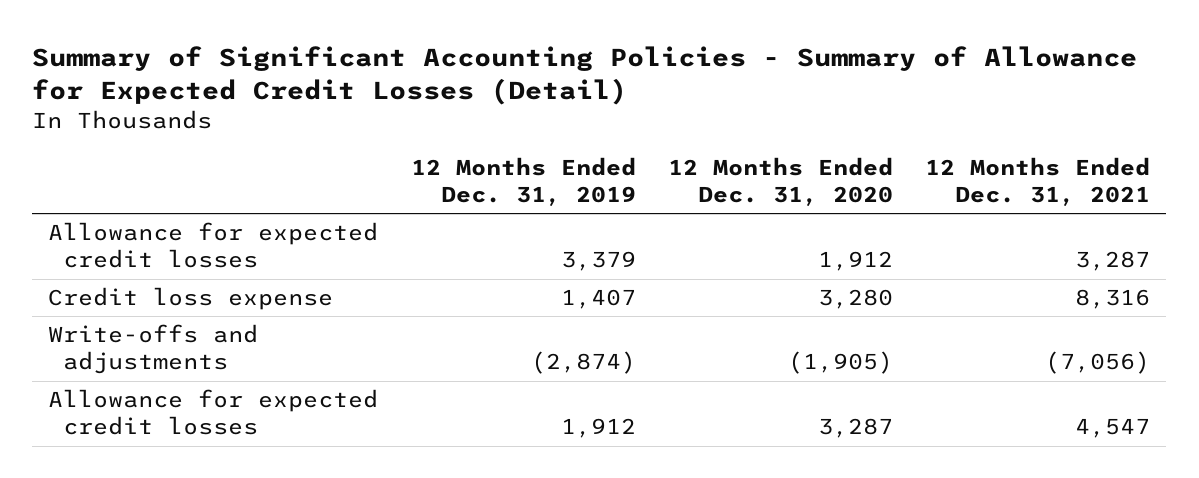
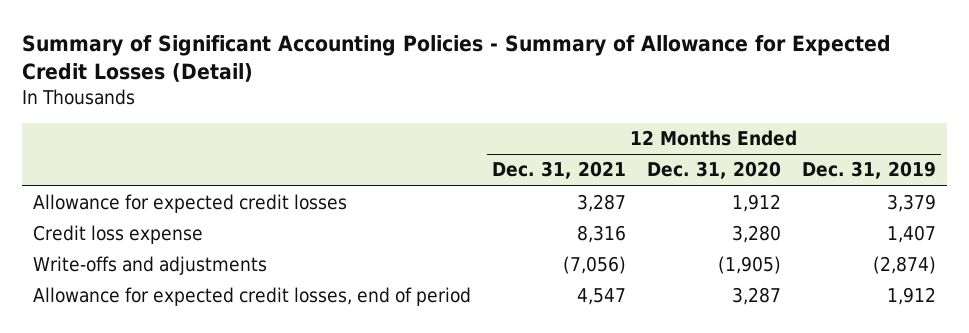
- | 12 Months Ended Dec. 31, 2019 | 12 Months Ended Dec. 31, 2020 | 12 Months Ended Dec. 31, 2021
+ | 12 Months Ended Dec. 31, 2021 | 12 Months Ended Dec. 31, 2020 | 12 Months Ended Dec. 31, 2019
- Allowance for expected credit losses | 1,912 | 3,287 | 4,547
+ Allowance for expected credit losses, end of period | 4,547 | 3,287 | 1,912

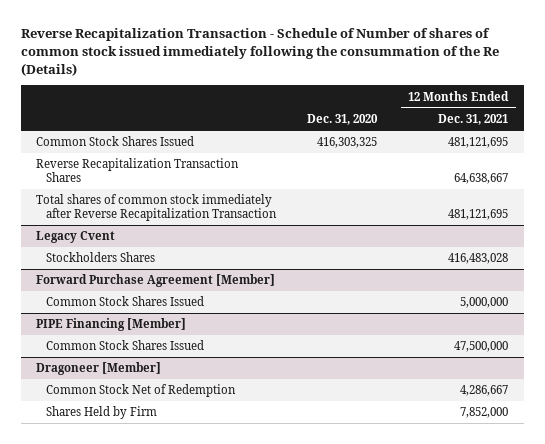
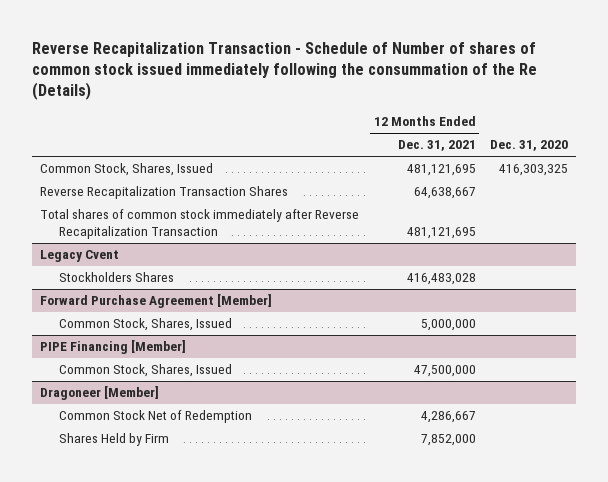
- | Dec. 31, 2020 | 12 Months Ended Dec. 31, 2021
+ | 12 Months Ended Dec. 31, 2021 | Dec. 31, 2020
- Common Stock Shares Issued | 416,303,325 | 481,121,695
+ Common Stock, Shares, Issued | 481,121,695 | 416,303,325
@ Forward Purchase Agreement [Member]
- Common Stock Shares Issued | | 5,000,000
+ Common Stock, Shares, Issued | 5,000,000 |
@ PIPE Financing [Member]
- Common Stock Shares Issued | | 47,500,000
+ Common Stock, Shares, Issued | 47,500,000 |

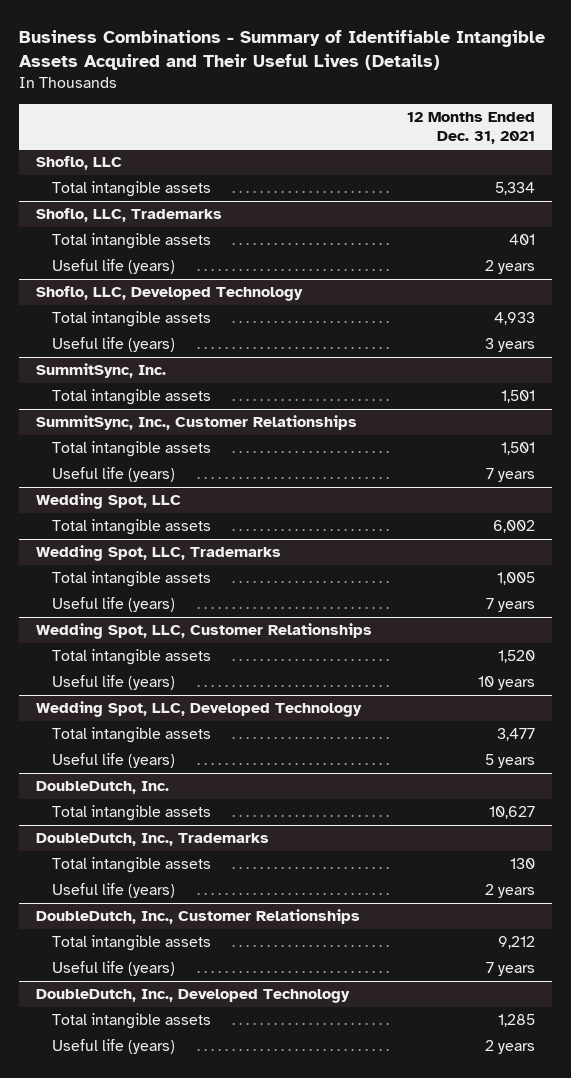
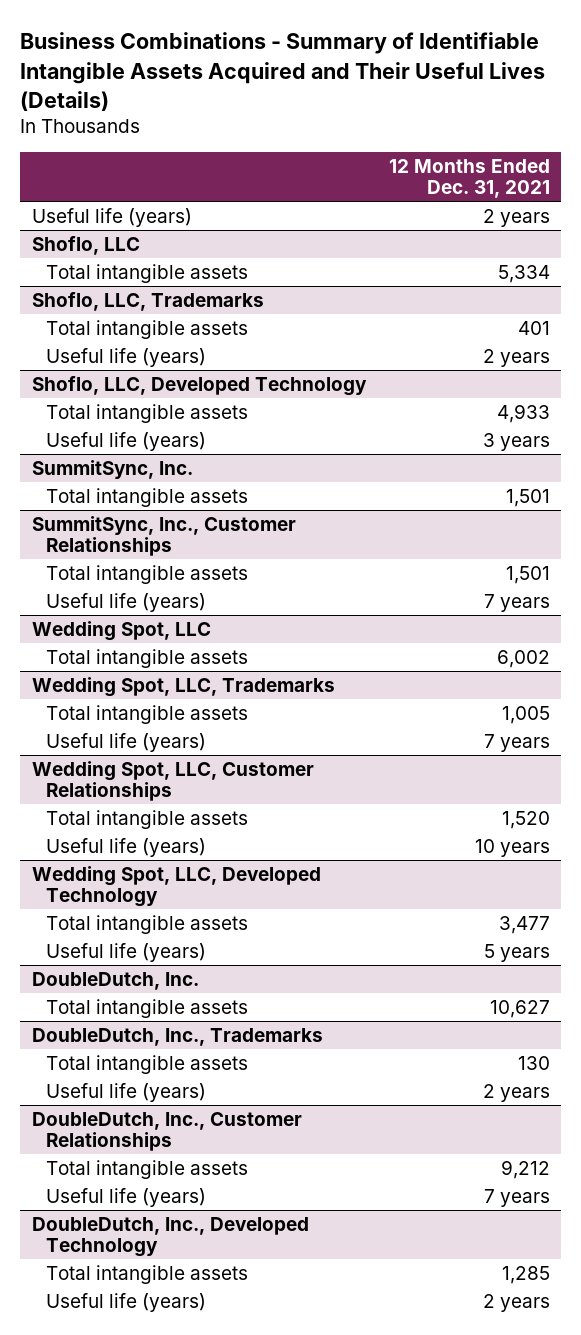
+ Useful life (years) | 2 years

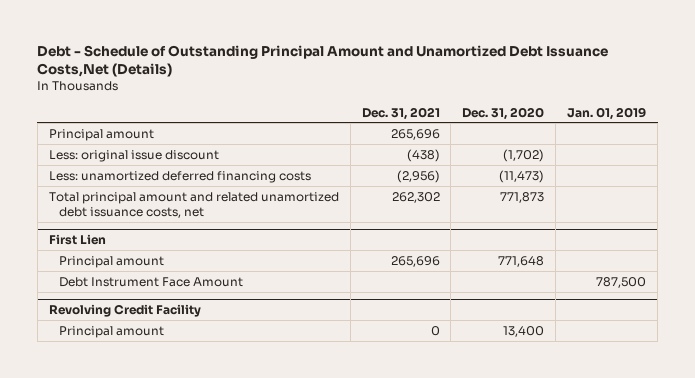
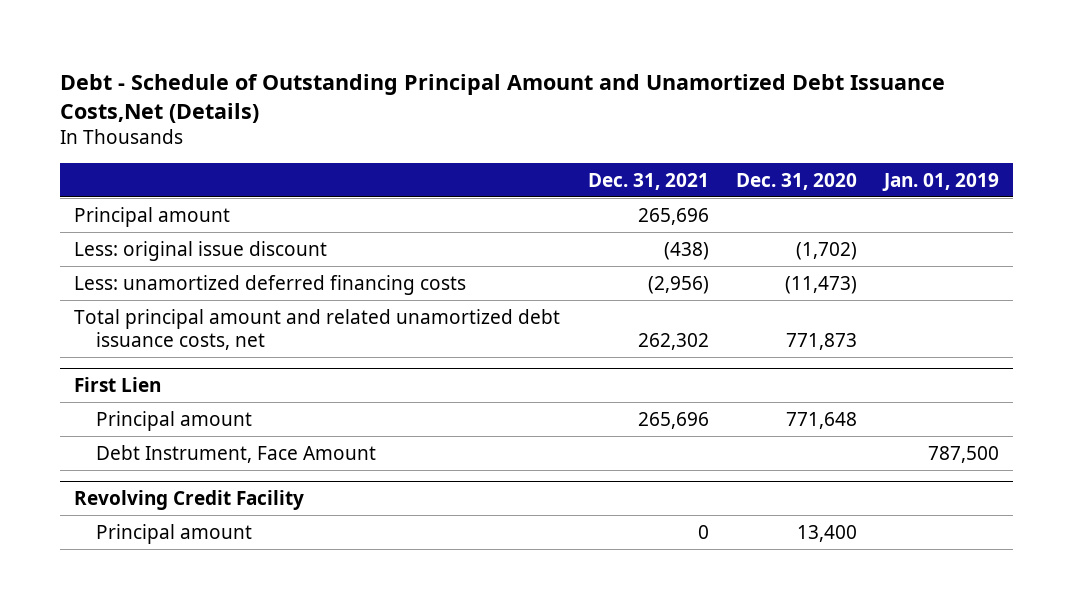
@ First Lien
- Debt Instrument Face Amount | | | 787,500
+ Debt Instrument, Face Amount | | | 787,500

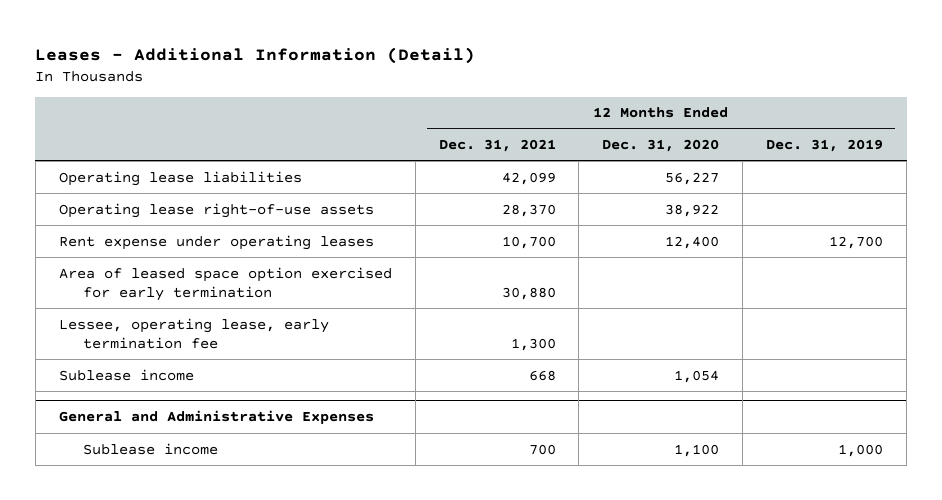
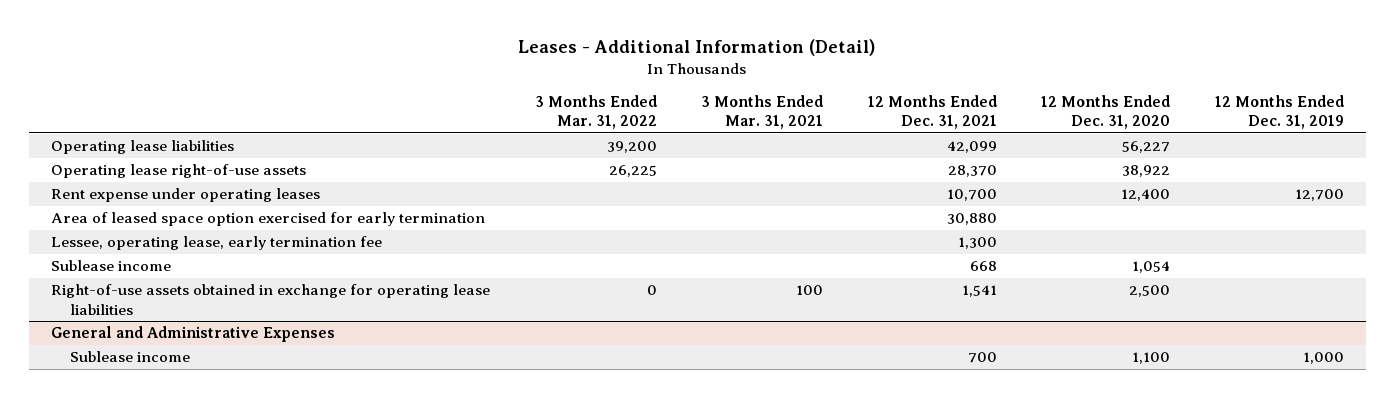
- | 12 Months Ended Dec. 31, 2021 | 12 Months Ended Dec. 31, 2020 | 12 Months Ended Dec. 31, 2019
+ | 3 Months Ended Mar. 31, 2022 | 3 Months Ended Mar. 31, 2021 | 12 Months Ended Dec. 31, 2021 | 12 Months Ended Dec. 31, 2020 | 12 Months Ended Dec. 31, 2019
+ Right-of-use assets obtained in exchange for operating lease liabilities | 0 | 100 | 1,541 | 2,500 |

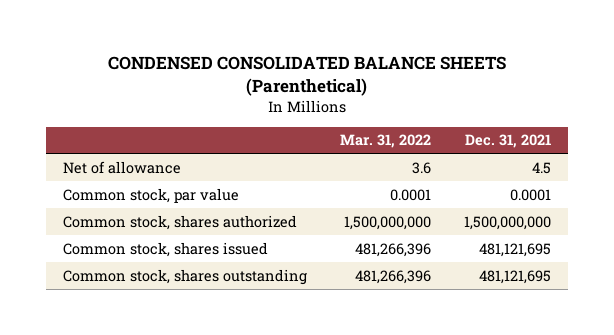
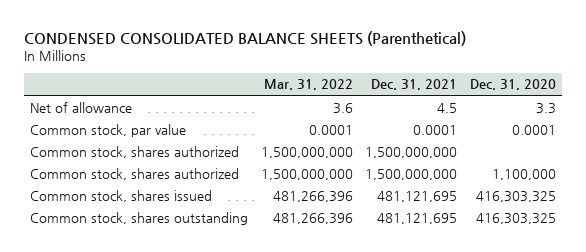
- | Mar. 31, 2022 | Dec. 31, 2021
+ | Mar. 31, 2022 | Dec. 31, 2021 | Dec. 31, 2020
+ Common stock, shares authorized | 1,500,000,000 | 1,500,000,000 | 1,100,000

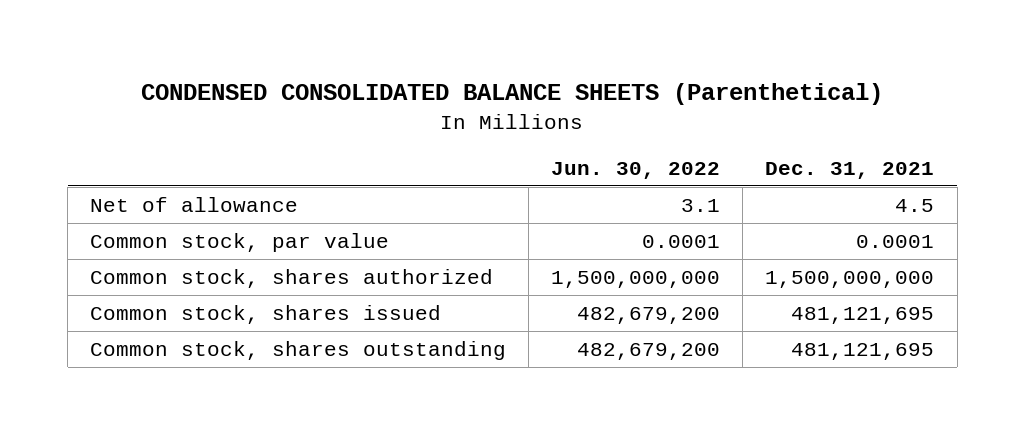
- | Mar. 31, 2022 | Dec. 31, 2021 | Dec. 31, 2020
+ | Jun. 30, 2022 | Dec. 31, 2021
- Common stock, shares authorized | 1,500,000,000 | 1,500,000,000 | 1,100,000

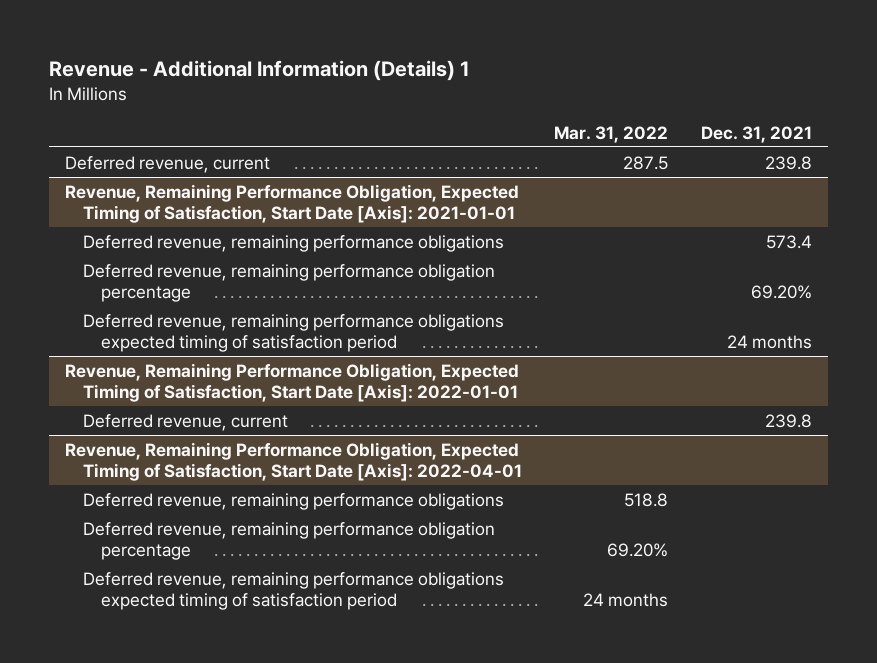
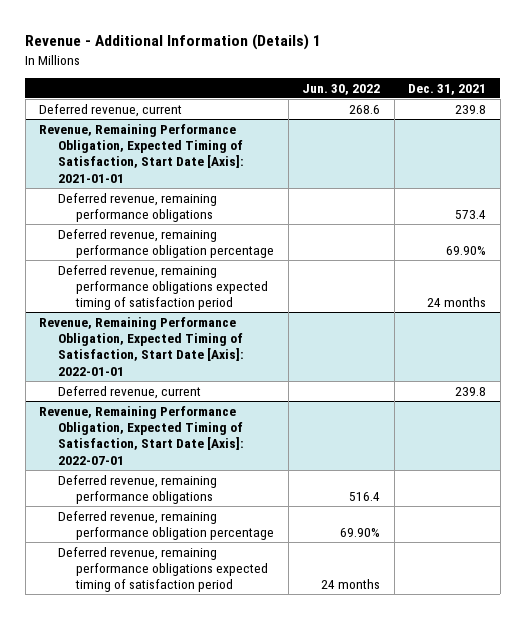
- | Mar. 31, 2022 | Dec. 31, 2021
+ | Jun. 30, 2022 | Dec. 31, 2021
@ Revenue, Remaining Performance Obligation, Expected Timing of Satisfaction, Start Date [Axis]: 2021-01-01
- Deferred revenue, remaining performance obligation percentage | | 69.20%
+ Deferred revenue, remaining performance obligation percentage | | 69.90%
- Revenue, Remaining Performance Obligation, Expected Timing of Satisfaction, Start Date [Axis]: 2022-04-01
+ Revenue, Remaining Performance Obligation, Expected Timing of Satisfaction, Start Date [Axis]: 2022-07-01

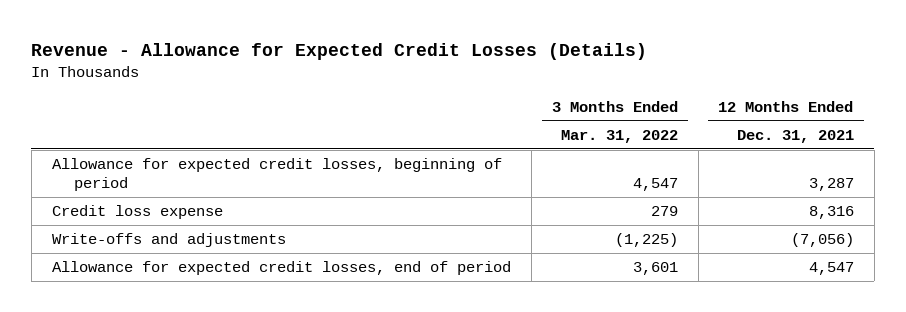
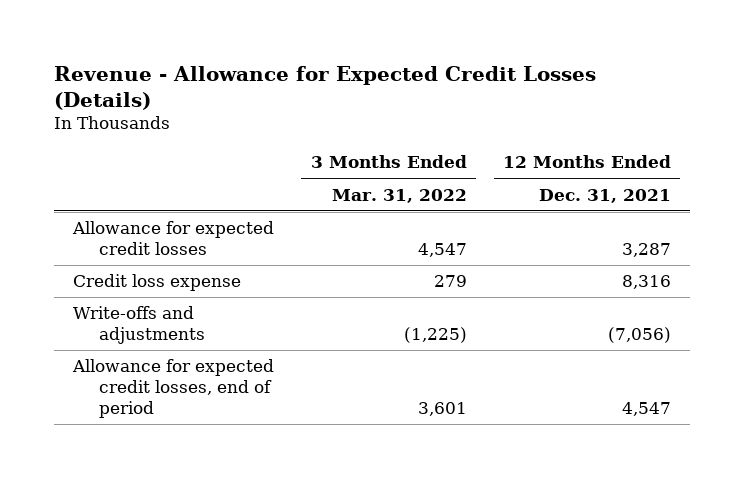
- Allowance for expected credit losses, beginning of period | 4,547 | 3,287
+ Allowance for expected credit losses | 4,547 | 3,287

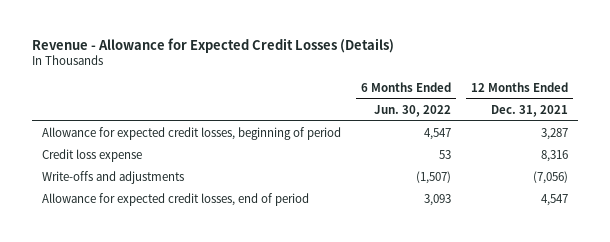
- | 3 Months Ended Mar. 31, 2022 | 12 Months Ended Dec. 31, 2021
+ | 6 Months Ended Jun. 30, 2022 | 12 Months Ended Dec. 31, 2021
- Allowance for expected credit losses | 4,547 | 3,287
+ Allowance for expected credit losses, beginning of period | 4,547 | 3,287

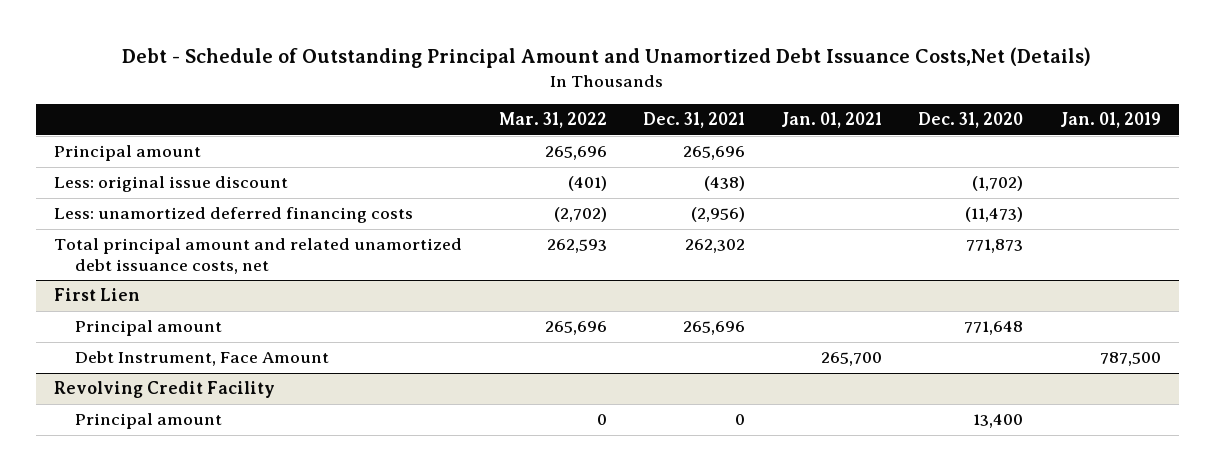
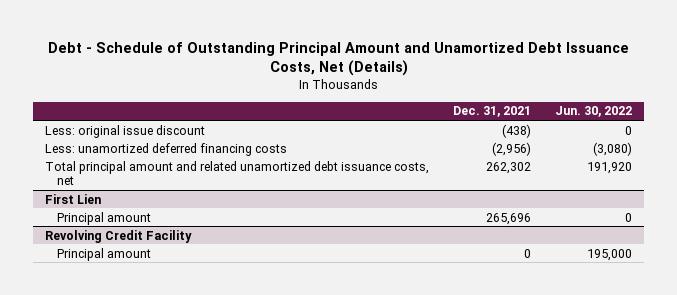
- Debt - Schedule of Outstanding Principal Amount and Unamortized Debt Issuance Costs,Net (Details)
+ Debt - Schedule of Outstanding Principal Amount and Unamortized Debt Issuance Costs, Net (Details)
- | Mar. 31, 2022 | Dec. 31, 2021 | Jan. 01, 2021 | Dec. 31, 2020 | Jan. 01, 2019
+ | Dec. 31, 2021 | Jun. 30, 2022
- Principal amount | 265,696 | 265,696 | | |
@ First Lien
- Debt Instrument, Face Amount | | | 265,700 | | 787,500

